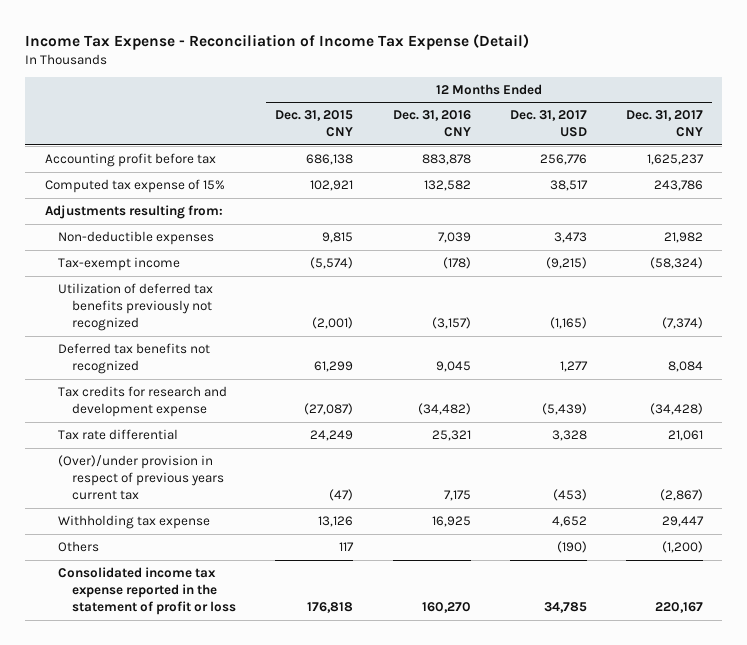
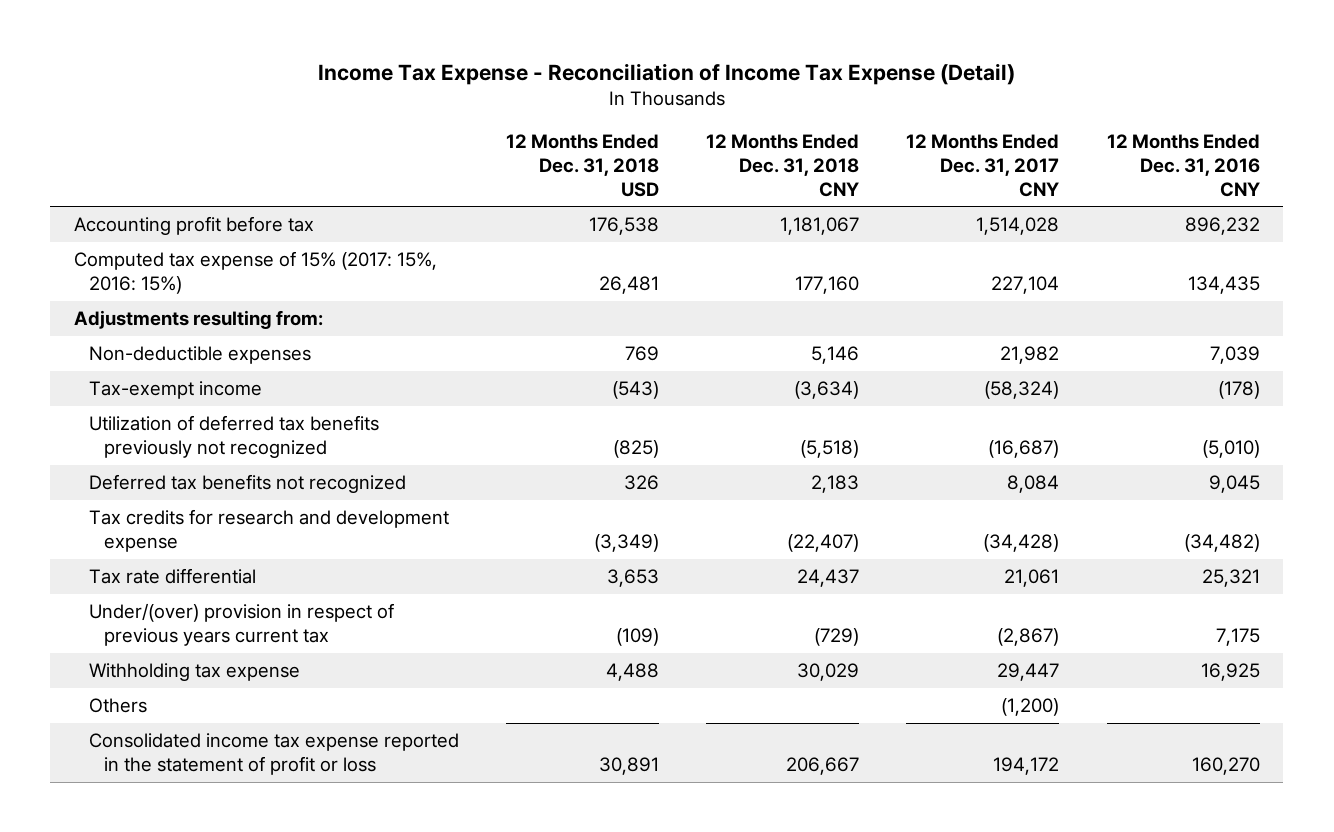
- | 12 Months Ended Dec. 31, 2015 CNY | 12 Months Ended Dec. 31, 2016 CNY | 12 Months Ended Dec. 31, 2017 USD | 12 Months Ended Dec. 31, 2017 CNY
+ | 12 Months Ended Dec. 31, 2018 USD | 12 Months Ended Dec. 31, 2018 CNY | 12 Months Ended Dec. 31, 2017 CNY | 12 Months Ended Dec. 31, 2016 CNY
- Accounting profit before tax | 686,138 | 883,878 | 256,776 | 1,625,237
- Computed tax expense of 15% | 102,921 | 132,582 | 38,517 | 243,786
+ Accounting profit before tax | 176,538 | 1,181,067 | 1,514,028 | 896,232
+ Computed tax expense of 15% (2017: 15%, 2016: 15%) | 26,481 | 177,160 | 227,104 | 134,435
- Utilization of deferred tax benefits previously not recognized | (2,001) | (3,157) | (1,165) | (7,374)
+ Utilization of deferred tax benefits previously not recognized | (825) | (5,518) | (16,687) | (5,010)
- (Over)/under provision in respect of previous years current tax | (47) | 7,175 | (453) | (2,867)
+ Under/(over) provision in respect of previous years current tax | (109) | (729) | (2,867) | 7,175
- Consolidated income tax expense reported in the statement of profit or loss | 176,818 | 160,270 | 34,785 | 220,167
+ Consolidated income tax expense reported in the statement of profit or loss | 30,891 | 206,667 | 194,172 | 160,270

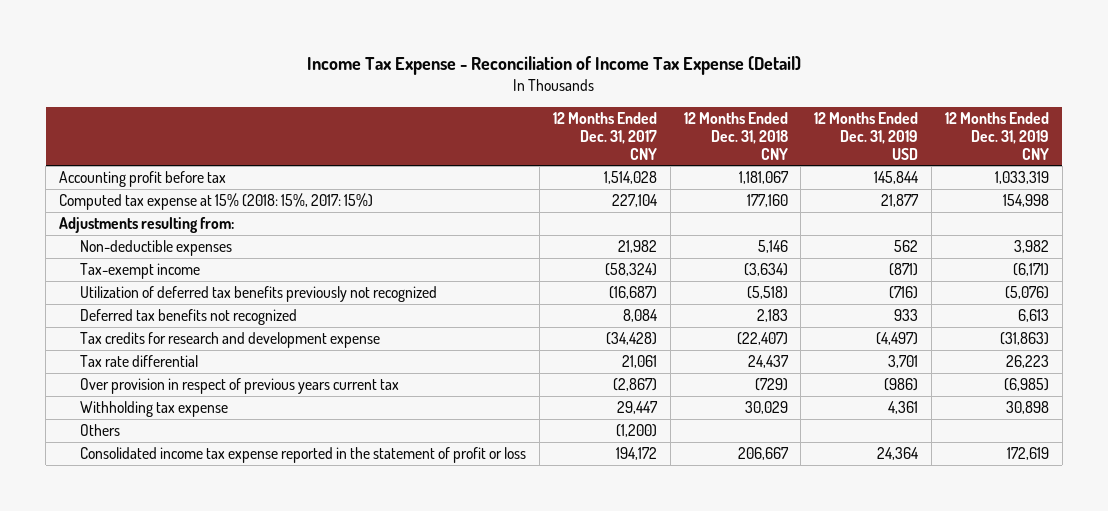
- | 12 Months Ended Dec. 31, 2018 USD | 12 Months Ended Dec. 31, 2018 CNY | 12 Months Ended Dec. 31, 2017 CNY | 12 Months Ended Dec. 31, 2016 CNY
+ | 12 Months Ended Dec. 31, 2017 CNY | 12 Months Ended Dec. 31, 2018 CNY | 12 Months Ended Dec. 31, 2019 USD | 12 Months Ended Dec. 31, 2019 CNY
- Computed tax expense of 15% (2017: 15%, 2016: 15%) | 26,481 | 177,160 | 227,104 | 134,435
+ Computed tax expense at 15% (2018: 15%, 2017: 15%) | 227,104 | 177,160 | 21,877 | 154,998
- Under/(over) provision in respect of previous years current tax | (109) | (729) | (2,867) | 7,175
+ Over provision in respect of previous years current tax | (2,867) | (729) | (986) | (6,985)

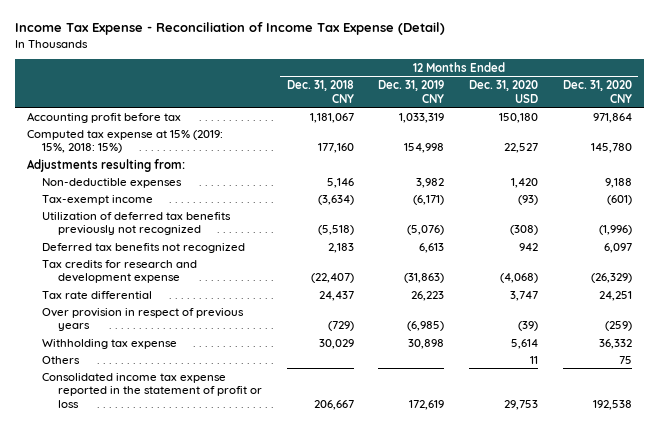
- | 12 Months Ended Dec. 31, 2017 CNY | 12 Months Ended Dec. 31, 2018 CNY | 12 Months Ended Dec. 31, 2019 USD | 12 Months Ended Dec. 31, 2019 CNY
+ | 12 Months Ended Dec. 31, 2018 CNY | 12 Months Ended Dec. 31, 2019 CNY | 12 Months Ended Dec. 31, 2020 USD | 12 Months Ended Dec. 31, 2020 CNY
- Computed tax expense at 15% (2018: 15%, 2017: 15%) | 227,104 | 177,160 | 21,877 | 154,998
+ Computed tax expense at 15% (2019: 15%, 2018: 15%) | 177,160 | 154,998 | 22,527 | 145,780
- Over provision in respect of previous years current tax | (2,867) | (729) | (986) | (6,985)
+ Over provision in respect of previous years | (729) | (6,985) | (39) | (259)

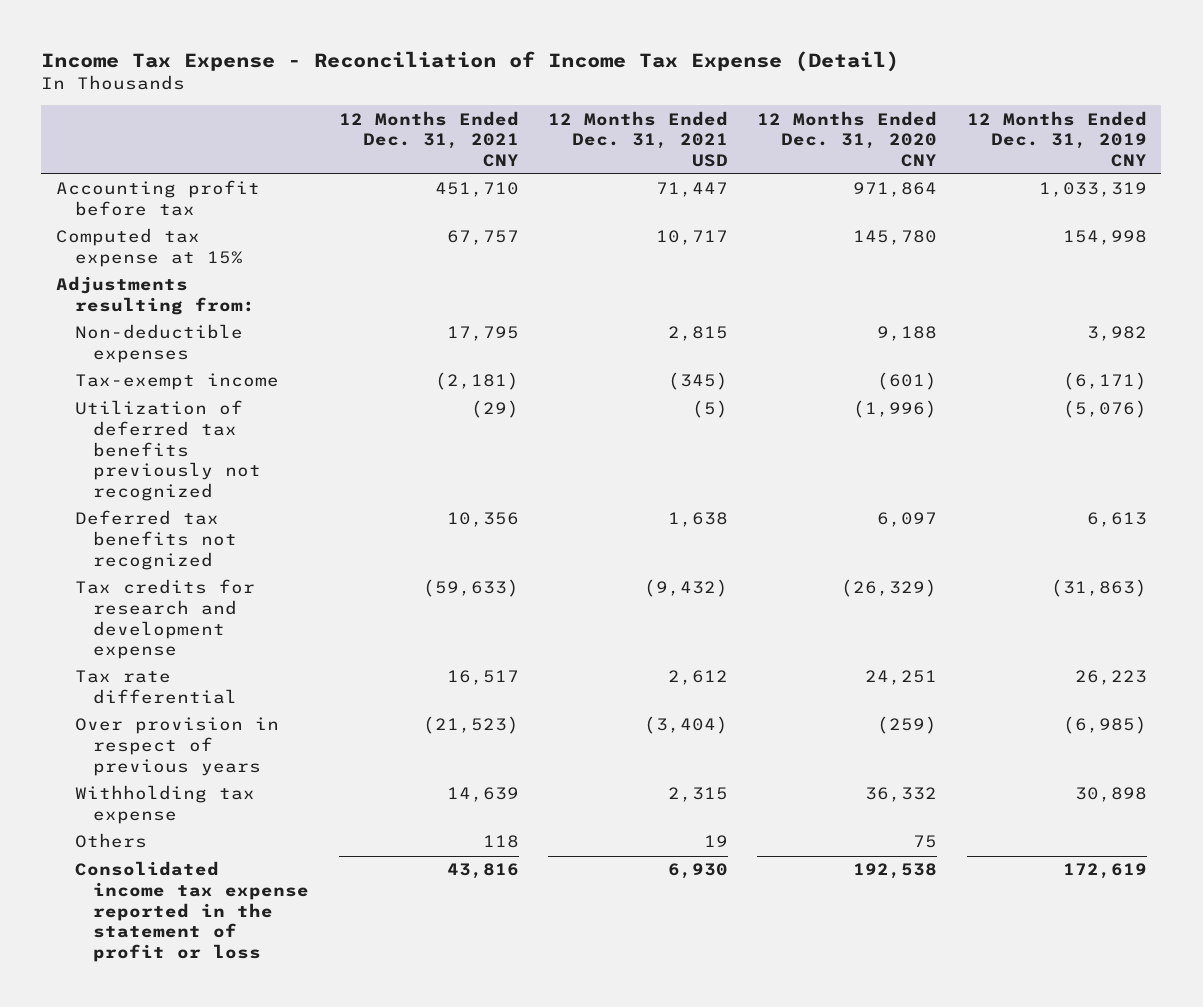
- | 12 Months Ended Dec. 31, 2018 CNY | 12 Months Ended Dec. 31, 2019 CNY | 12 Months Ended Dec. 31, 2020 USD | 12 Months Ended Dec. 31, 2020 CNY
+ | 12 Months Ended Dec. 31, 2021 CNY | 12 Months Ended Dec. 31, 2021 USD | 12 Months Ended Dec. 31, 2020 CNY | 12 Months Ended Dec. 31, 2019 CNY
- Computed tax expense at 15% (2019: 15%, 2018: 15%) | 177,160 | 154,998 | 22,527 | 145,780
+ Computed tax expense at 15% | 67,757 | 10,717 | 145,780 | 154,998

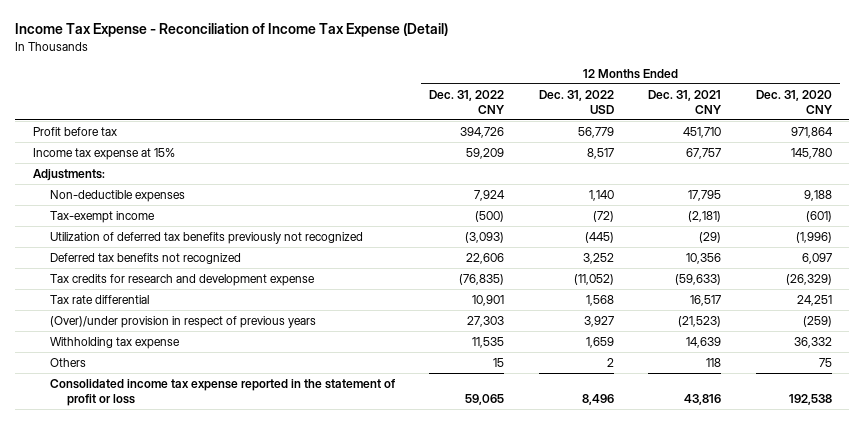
- | 12 Months Ended Dec. 31, 2021 CNY | 12 Months Ended Dec. 31, 2021 USD | 12 Months Ended Dec. 31, 2020 CNY | 12 Months Ended Dec. 31, 2019 CNY
+ | 12 Months Ended Dec. 31, 2022 CNY | 12 Months Ended Dec. 31, 2022 USD | 12 Months Ended Dec. 31, 2021 CNY | 12 Months Ended Dec. 31, 2020 CNY
- Accounting profit before tax | 451,710 | 71,447 | 971,864 | 1,033,319
- Computed tax expense at 15% | 67,757 | 10,717 | 145,780 | 154,998
- Adjustments resulting from:
+ Profit before tax | 394,726 | 56,779 | 451,710 | 971,864
+ Income tax expense at 15% | 59,209 | 8,517 | 67,757 | 145,780
+ Adjustments:
- Over provision in respect of previous years | (21,523) | (3,404) | (259) | (6,985)
+ (Over)/under provision in respect of previous years | 27,303 | 3,927 | (21,523) | (259)

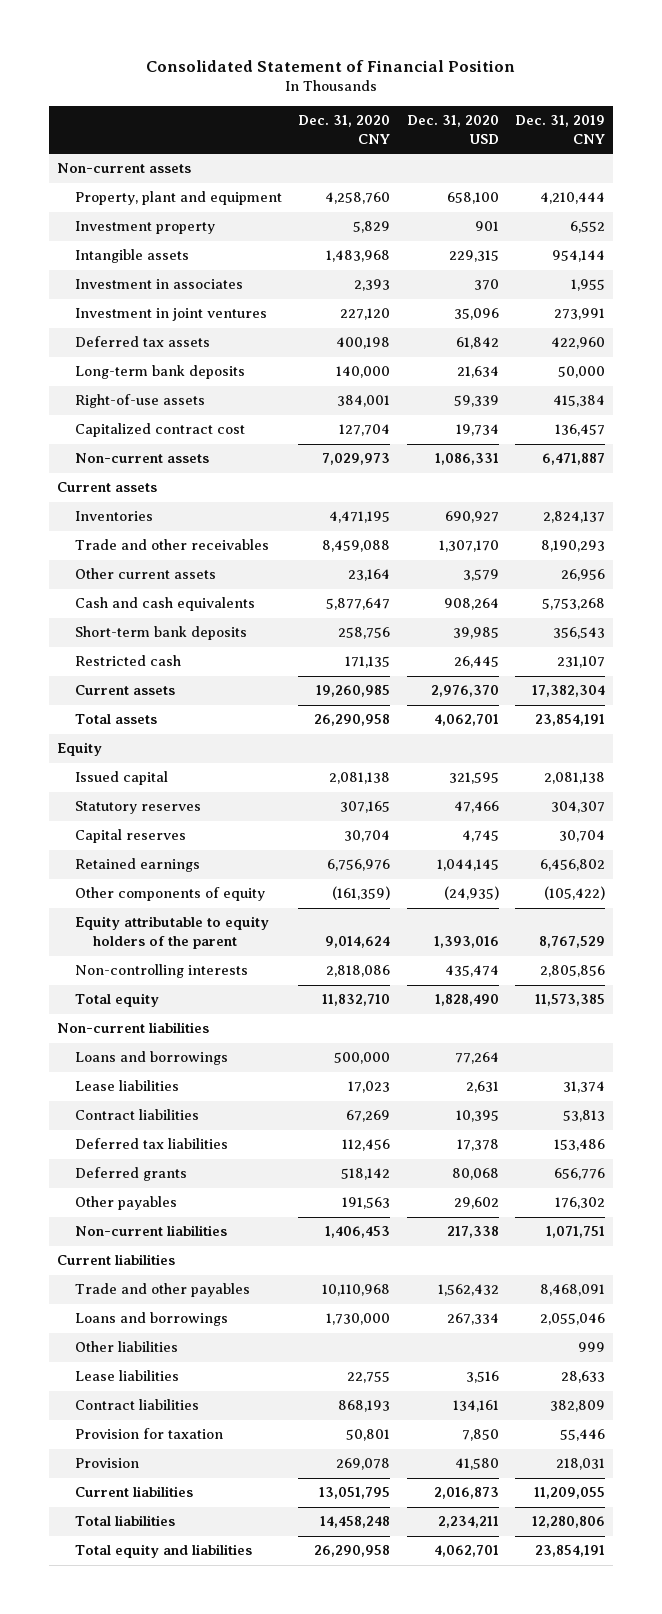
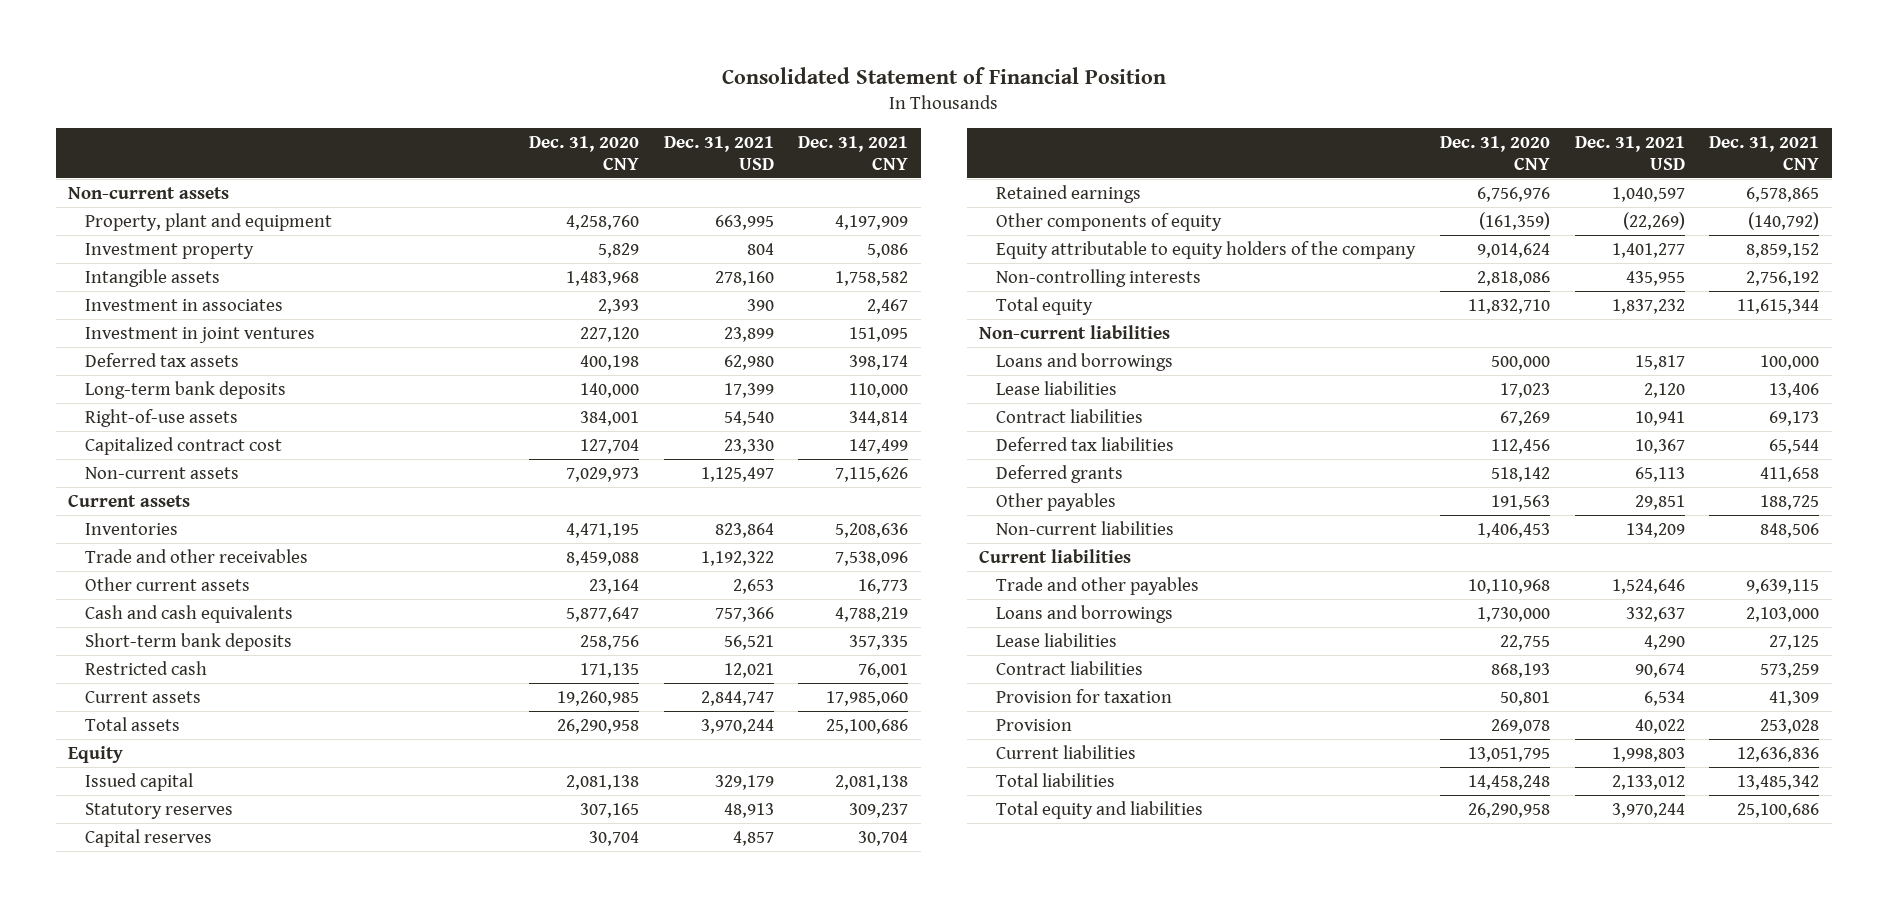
- | Dec. 31, 2020 CNY | Dec. 31, 2020 USD | Dec. 31, 2019 CNY
+ | Dec. 31, 2020 CNY | Dec. 31, 2021 USD | Dec. 31, 2021 CNY
- Equity attributable to equity holders of the parent | 9,014,624 | 1,393,016 | 8,767,529
+ Equity attributable to equity holders of the company | 9,014,624 | 1,401,277 | 8,859,152
- Other liabilities | | | 999

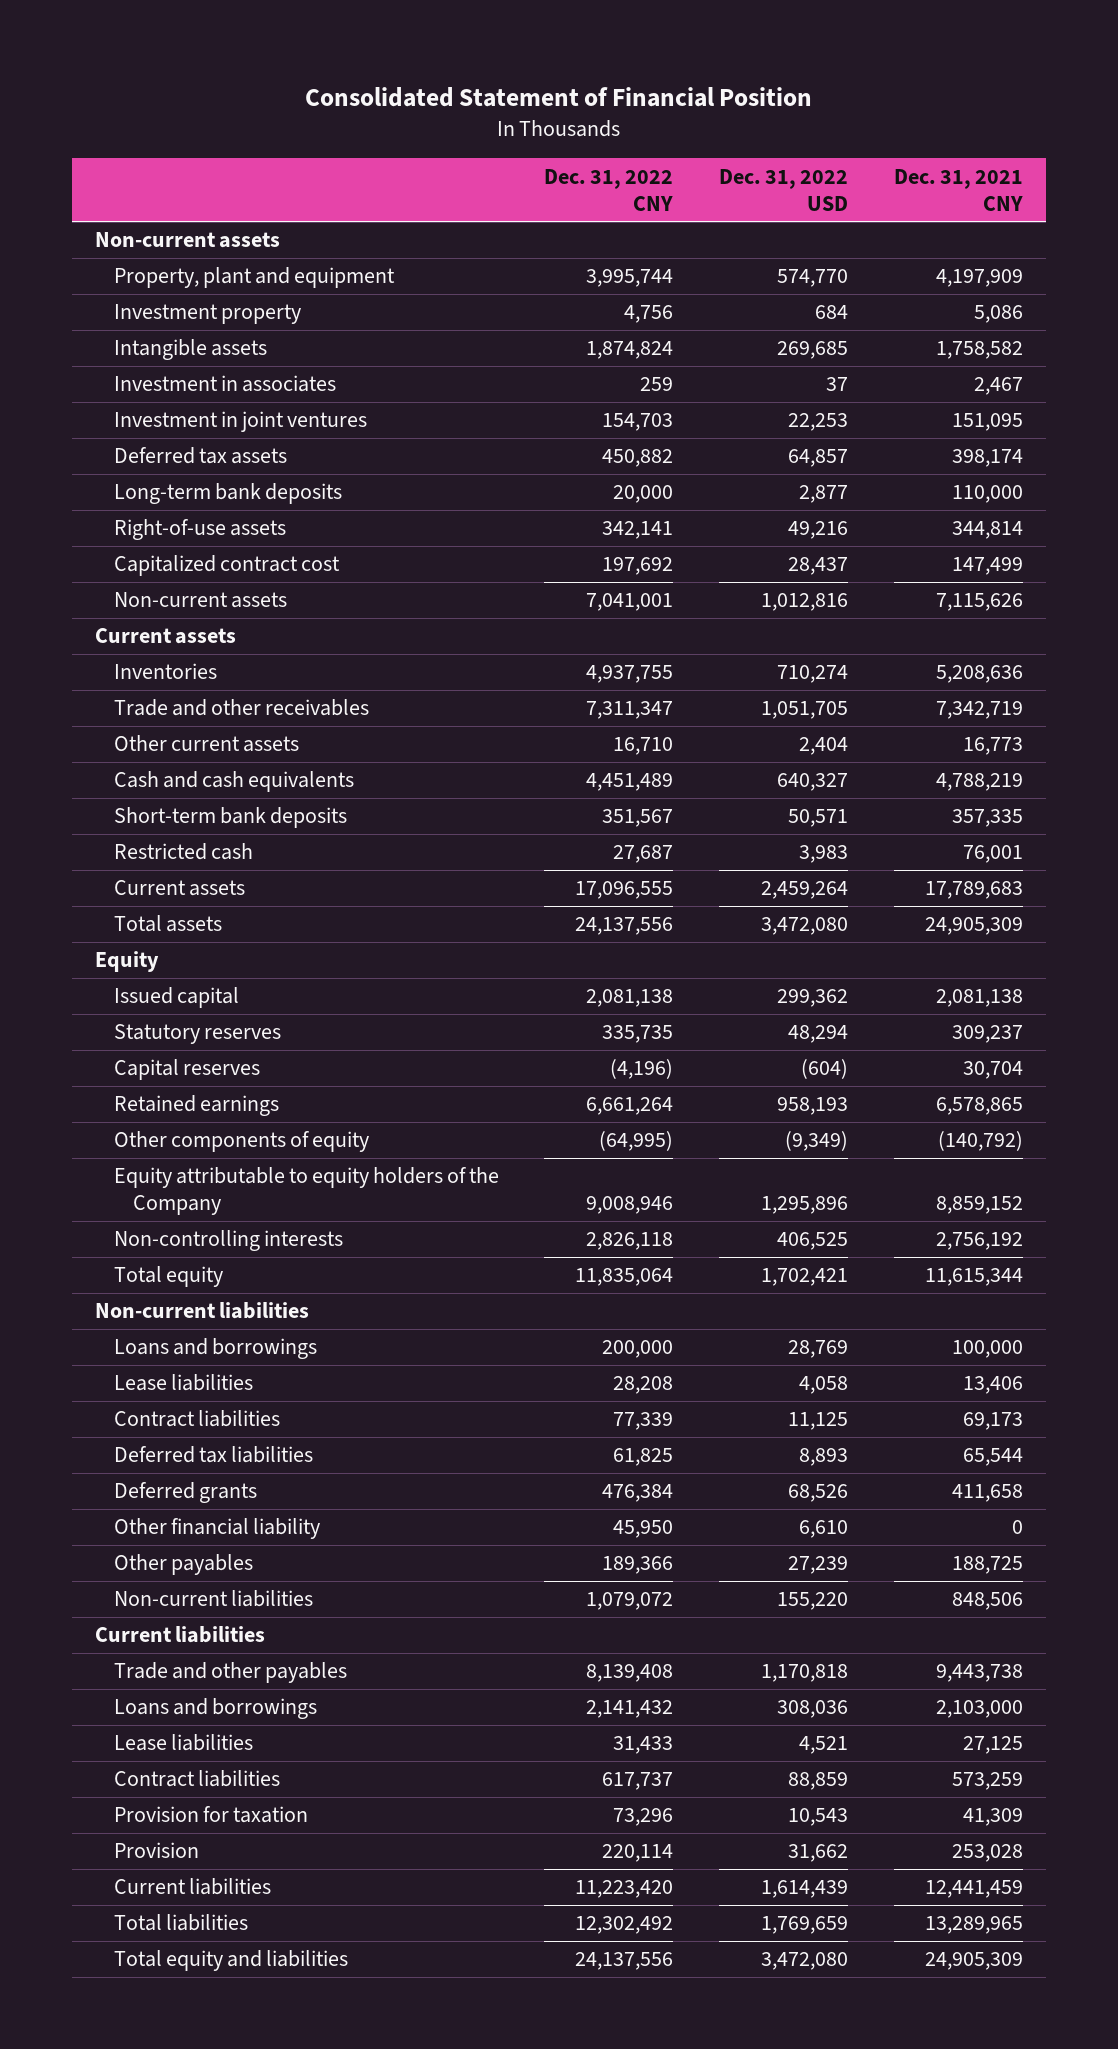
- | Dec. 31, 2020 CNY | Dec. 31, 2021 USD | Dec. 31, 2021 CNY
+ | Dec. 31, 2022 CNY | Dec. 31, 2022 USD | Dec. 31, 2021 CNY
- Trade and other receivables | 8,459,088 | 1,192,322 | 7,538,096
+ Trade and other receivables | 7,311,347 | 1,051,705 | 7,342,719
- Current assets | 19,260,985 | 2,844,747 | 17,985,060
- Total assets | 26,290,958 | 3,970,244 | 25,100,686
+ Current assets | 17,096,555 | 2,459,264 | 17,789,683
+ Total assets | 24,137,556 | 3,472,080 | 24,905,309
- Equity attributable to equity holders of the company | 9,014,624 | 1,401,277 | 8,859,152
+ Equity attributable to equity holders of the Company | 9,008,946 | 1,295,896 | 8,859,152
+ Other financial liability | 45,950 | 6,610 | 0
- Trade and other payables | 10,110,968 | 1,524,646 | 9,639,115
+ Trade and other payables | 8,139,408 | 1,170,818 | 9,443,738
- Current liabilities | 13,051,795 | 1,998,803 | 12,636,836
- Total liabilities | 14,458,248 | 2,133,012 | 13,485,342
- Total equity and liabilities | 26,290,958 | 3,970,244 | 25,100,686
+ Current liabilities | 11,223,420 | 1,614,439 | 12,441,459
+ Total liabilities | 12,302,492 | 1,769,659 | 13,289,965
+ Total equity and liabilities | 24,137,556 | 3,472,080 | 24,905,309

